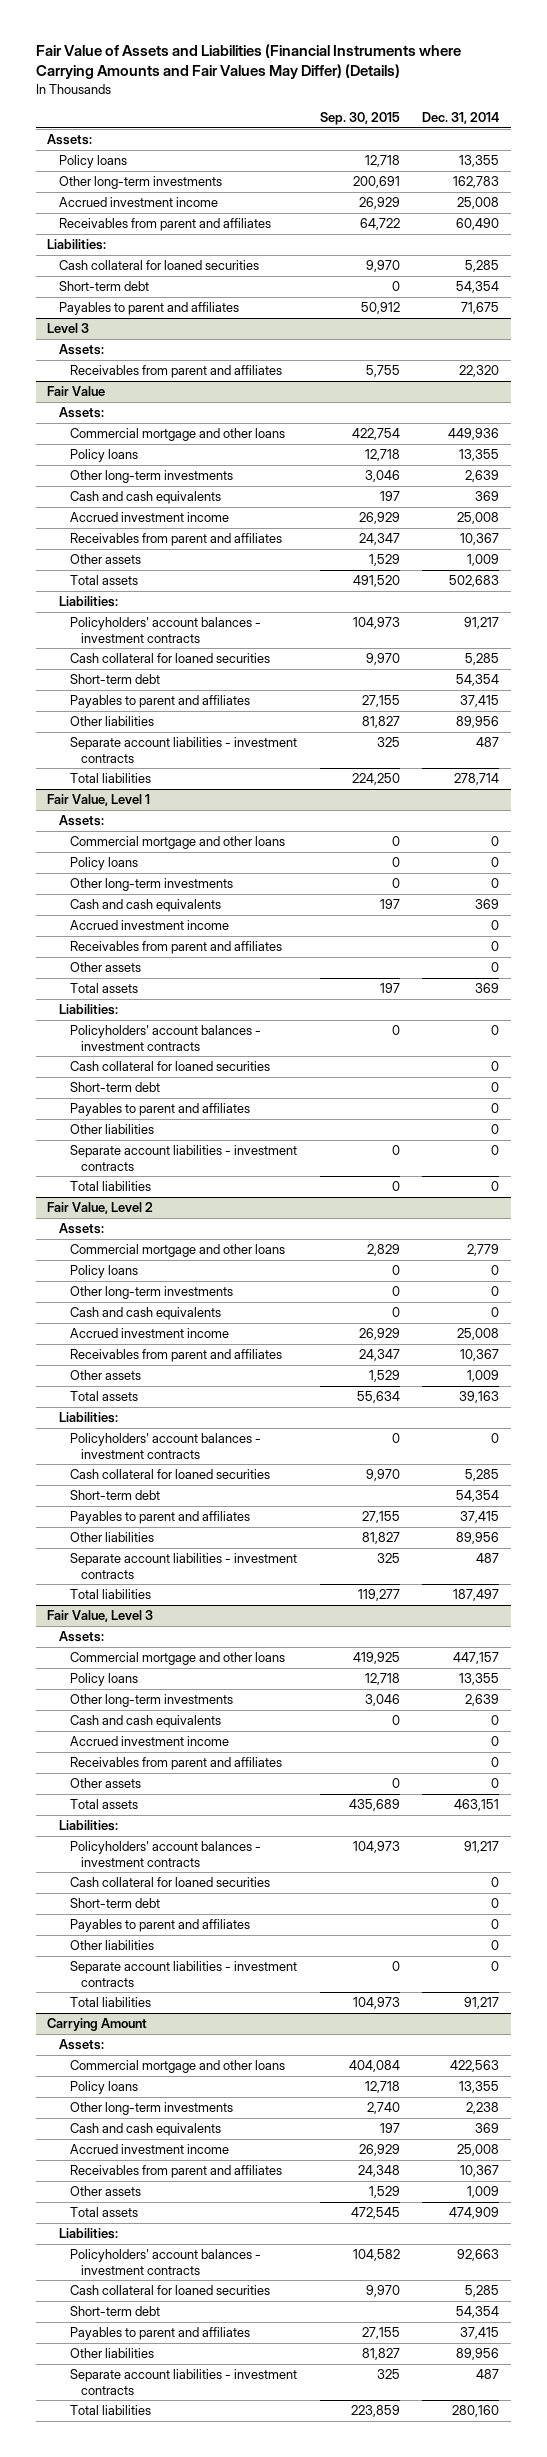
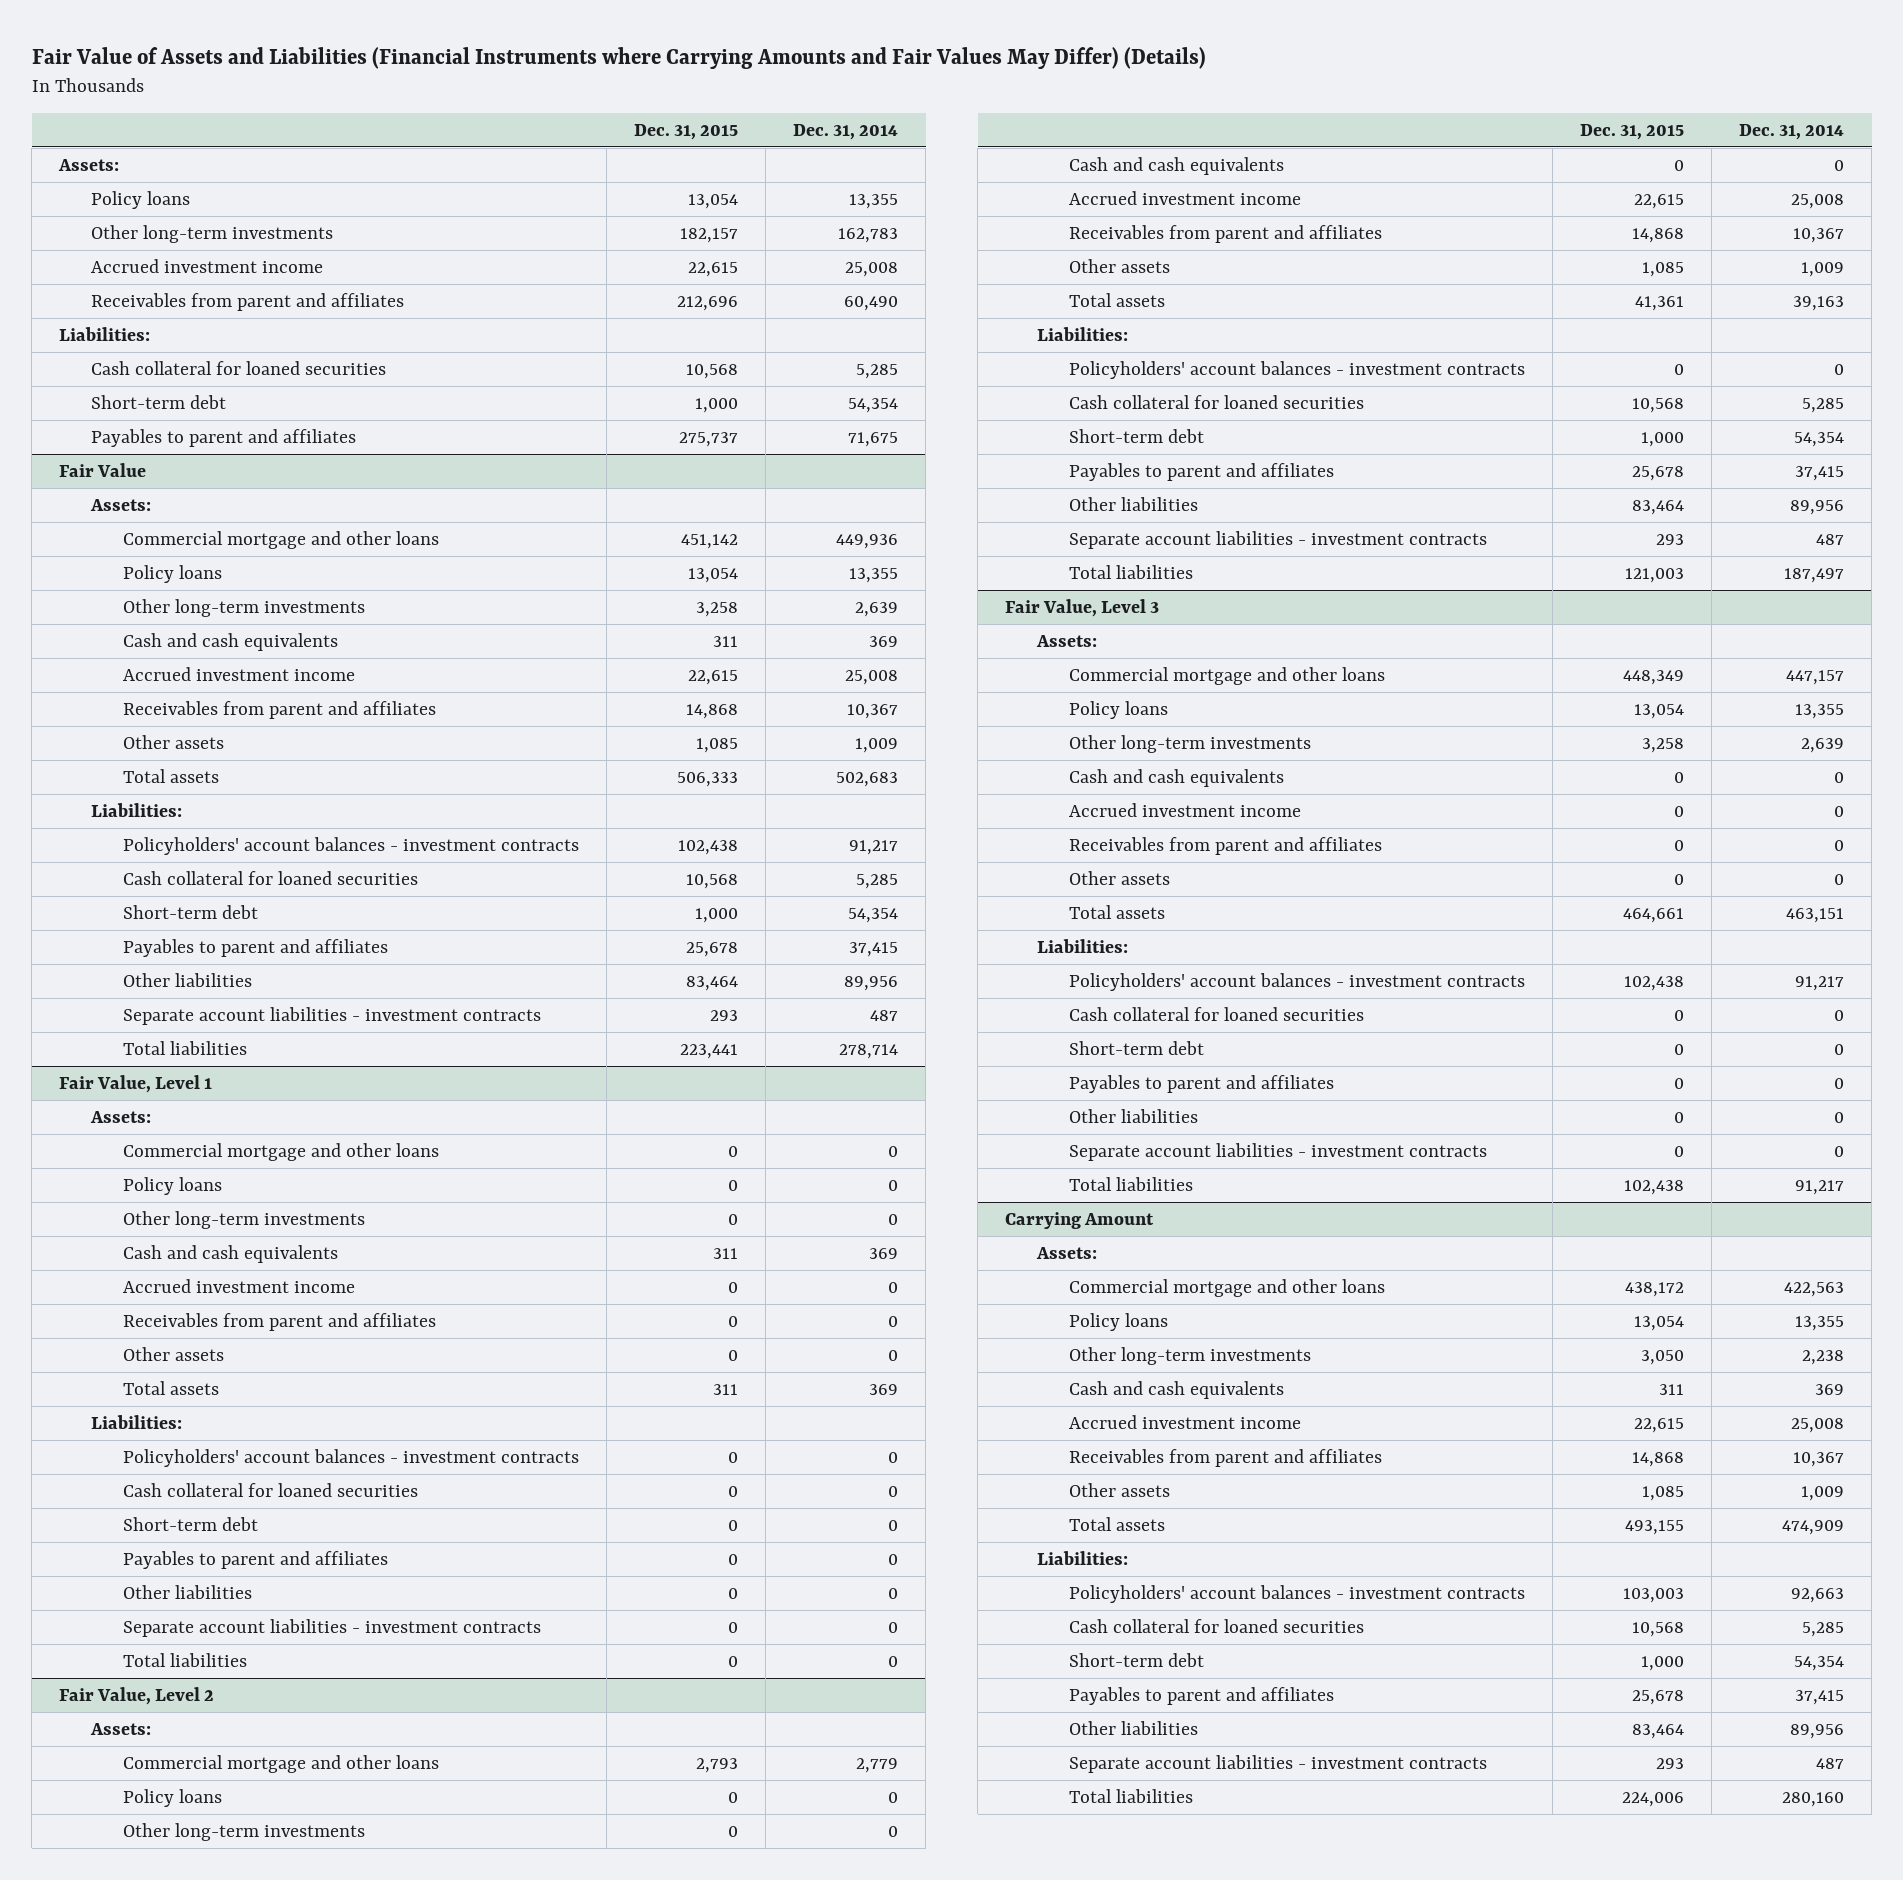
- | Sep. 30, 2015 | Dec. 31, 2014
+ | Dec. 31, 2015 | Dec. 31, 2014
- Level 3
- Assets:
- Receivables from parent and affiliates | 5,755 | 22,320

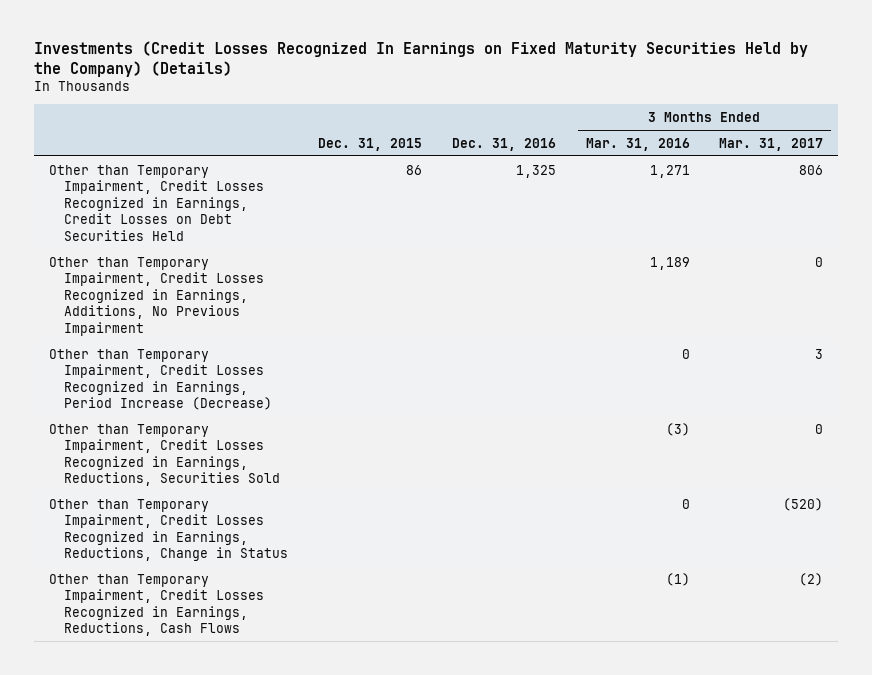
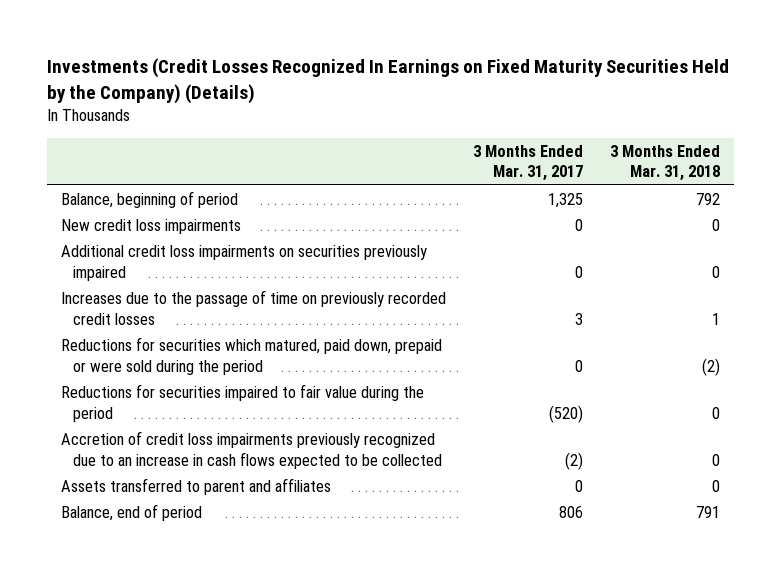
- | Dec. 31, 2015 | Dec. 31, 2016 | 3 Months Ended Mar. 31, 2016 | 3 Months Ended Mar. 31, 2017
+ | 3 Months Ended Mar. 31, 2017 | 3 Months Ended Mar. 31, 2018
- Other than Temporary Impairment, Credit Losses Recognized in Earnings, Credit Losses on Debt Securities Held | 86 | 1,325 | 1,271 | 806
- Other than Temporary Impairment, Credit Losses Recognized in Earnings, Additions, No Previous Impairment | | | 1,189 | 0
- Other than Temporary Impairment, Credit Losses Recognized in Earnings, Period Increase (Decrease) | | | 0 | 3
- Other than Temporary Impairment, Credit Losses Recognized in Earnings, Reductions, Securities Sold | | | (3) | 0
- Other than Temporary Impairment, Credit Losses Recognized in Earnings, Reductions, Change in Status | | | 0 | (520)
- Other than Temporary Impairment, Credit Losses Recognized in Earnings, Reductions, Cash Flows | | | (1) | (2)
+ Balance, beginning of period | 1,325 | 792
+ New credit loss impairments | 0 | 0
+ Additional credit loss impairments on securities previously impaired | 0 | 0
+ Increases due to the passage of time on previously recorded credit losses | 3 | 1
+ Reductions for securities which matured, paid down, prepaid or were sold during the period | 0 | (2)
+ Reductions for securities impaired to fair value during the period | (520) | 0
+ Accretion of credit loss impairments previously recognized due to an increase in cash flows expected to be collected | (2) | 0
+ Assets transferred to parent and affiliates | 0 | 0
+ Balance, end of period | 806 | 791

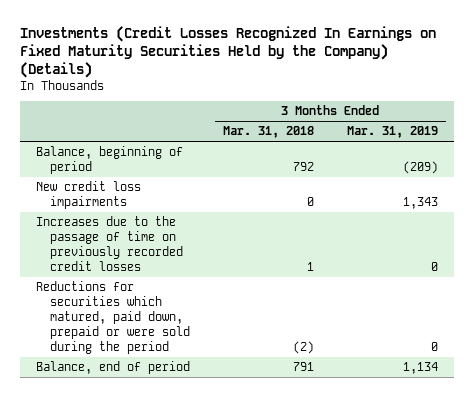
- | 3 Months Ended Mar. 31, 2017 | 3 Months Ended Mar. 31, 2018
+ | 3 Months Ended Mar. 31, 2018 | 3 Months Ended Mar. 31, 2019
- Additional credit loss impairments on securities previously impaired | 0 | 0
- Reductions for securities impaired to fair value during the period | (520) | 0
- Accretion of credit loss impairments previously recognized due to an increase in cash flows expected to be collected | (2) | 0
- Assets transferred to parent and affiliates | 0 | 0

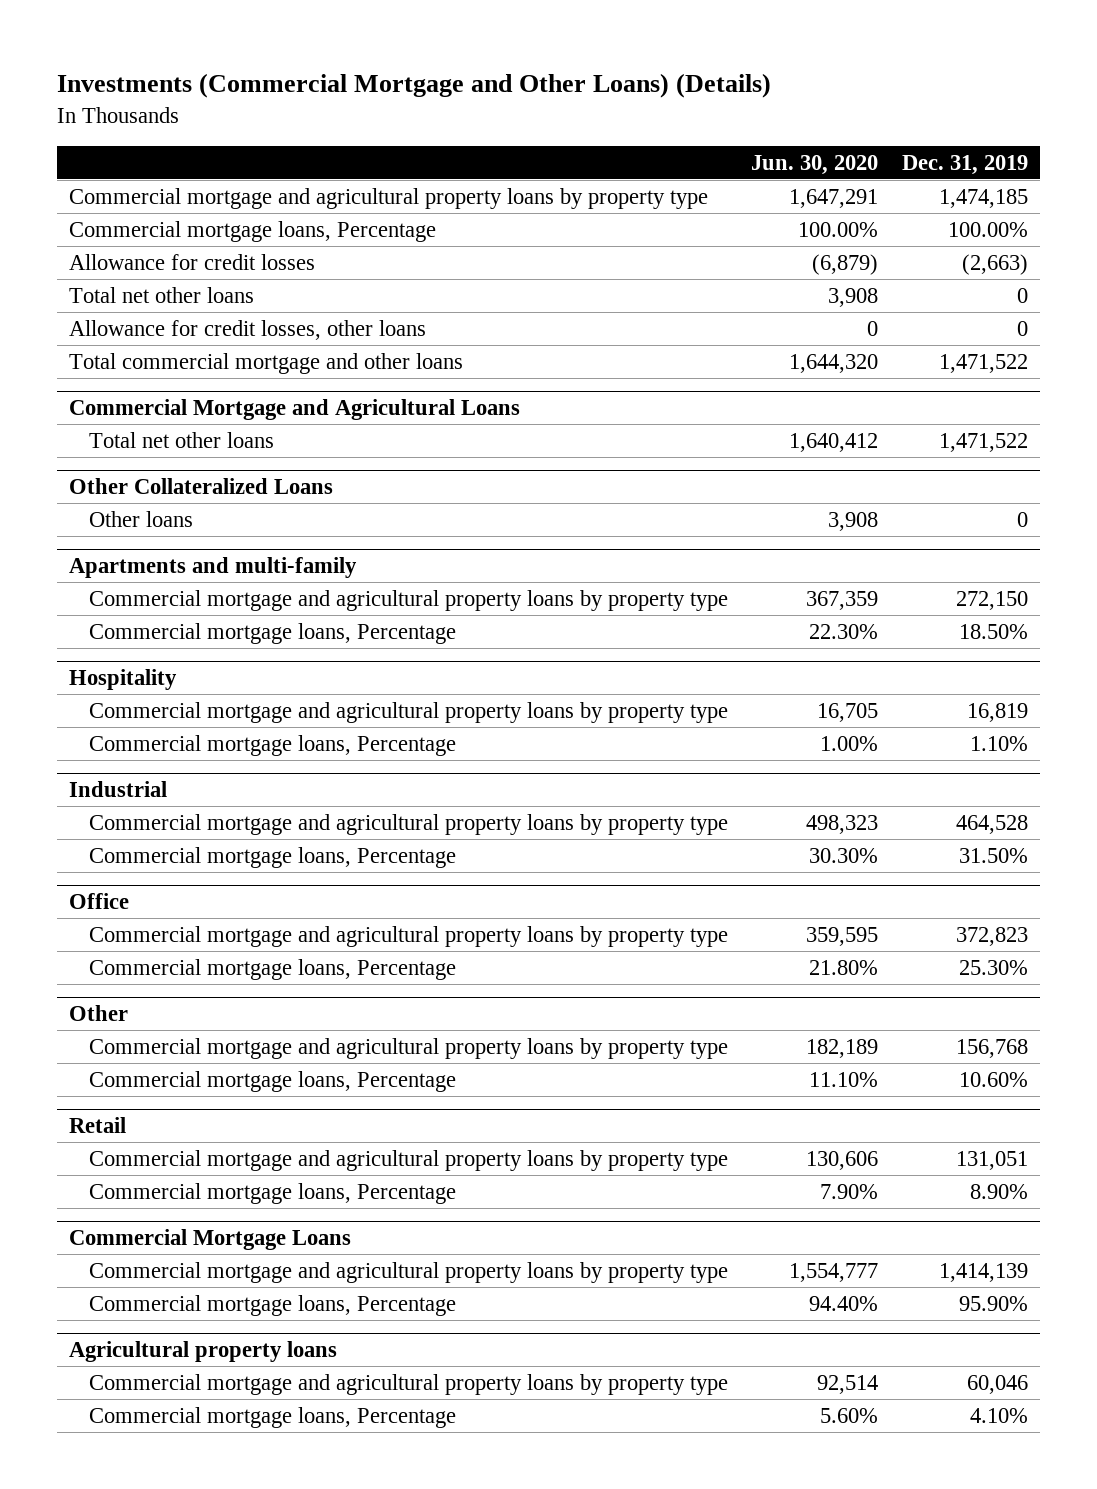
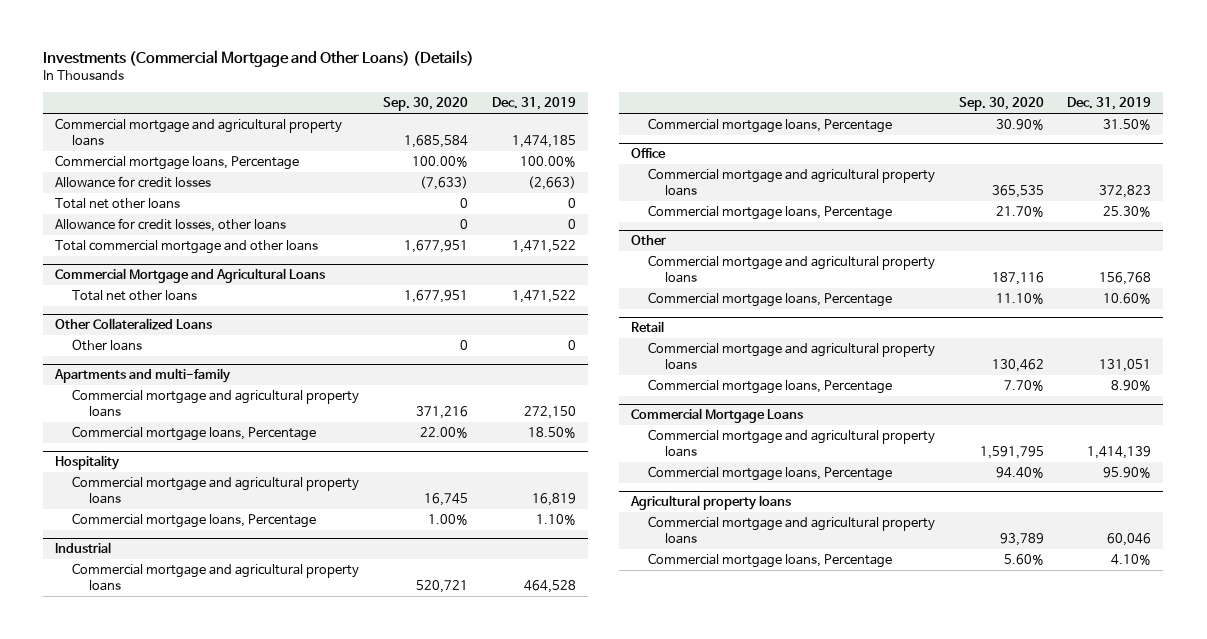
- | Jun. 30, 2020 | Dec. 31, 2019
+ | Sep. 30, 2020 | Dec. 31, 2019
- Commercial mortgage and agricultural property loans by property type | 1,647,291 | 1,474,185
+ Commercial mortgage and agricultural property loans | 1,685,584 | 1,474,185
@ Apartments and multi-family
- Commercial mortgage and agricultural property loans by property type | 367,359 | 272,150
+ Commercial mortgage and agricultural property loans | 371,216 | 272,150
@ Hospitality
- Commercial mortgage and agricultural property loans by property type | 16,705 | 16,819
+ Commercial mortgage and agricultural property loans | 16,745 | 16,819
@ Industrial
- Commercial mortgage and agricultural property loans by property type | 498,323 | 464,528
+ Commercial mortgage and agricultural property loans | 520,721 | 464,528
@ Office
- Commercial mortgage and agricultural property loans by property type | 359,595 | 372,823
+ Commercial mortgage and agricultural property loans | 365,535 | 372,823
@ Other
- Commercial mortgage and agricultural property loans by property type | 182,189 | 156,768
+ Commercial mortgage and agricultural property loans | 187,116 | 156,768
@ Retail
- Commercial mortgage and agricultural property loans by property type | 130,606 | 131,051
+ Commercial mortgage and agricultural property loans | 130,462 | 131,051
@ Commercial Mortgage Loans
- Commercial mortgage and agricultural property loans by property type | 1,554,777 | 1,414,139
+ Commercial mortgage and agricultural property loans | 1,591,795 | 1,414,139
@ Agricultural property loans
- Commercial mortgage and agricultural property loans by property type | 92,514 | 60,046
+ Commercial mortgage and agricultural property loans | 93,789 | 60,046

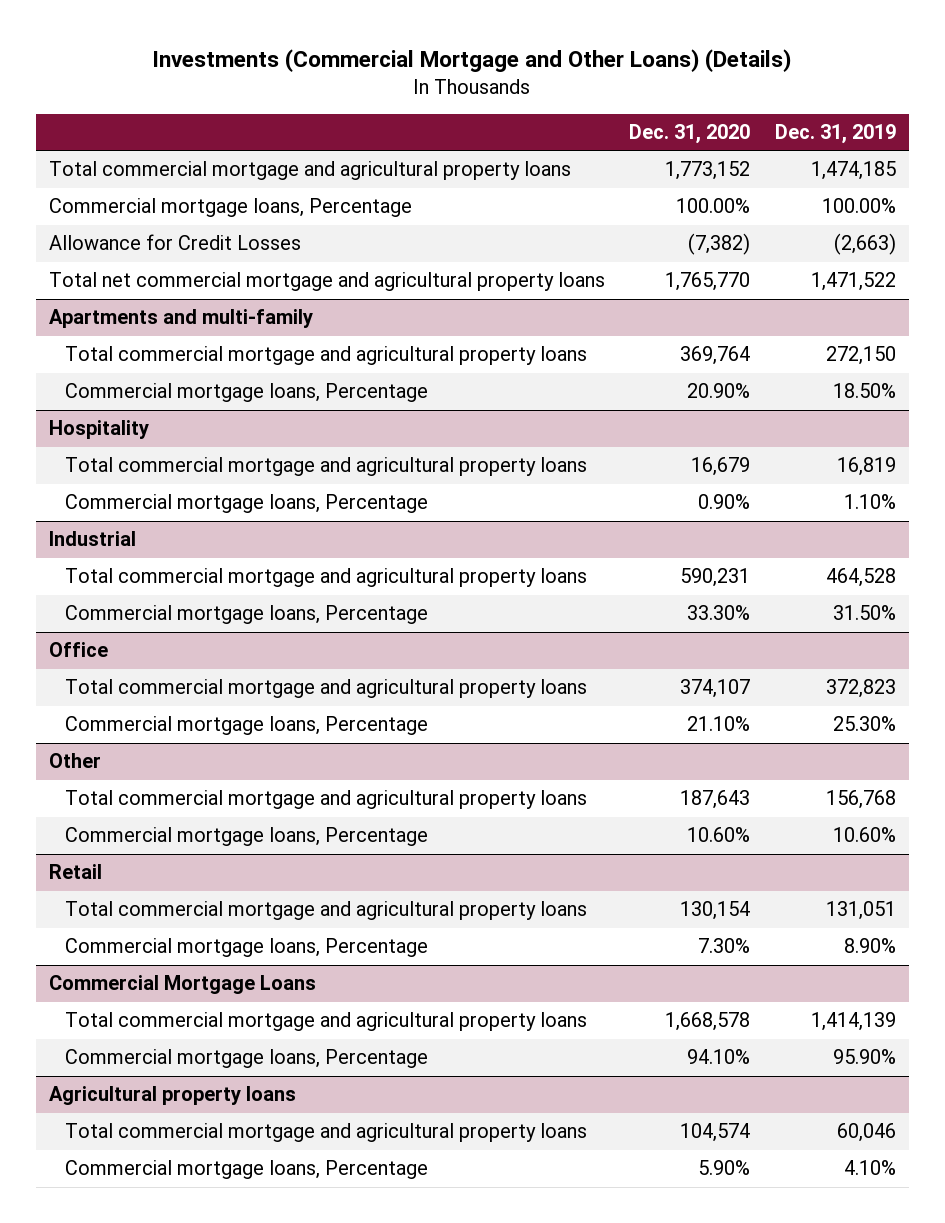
- | Sep. 30, 2020 | Dec. 31, 2019
+ | Dec. 31, 2020 | Dec. 31, 2019
- Commercial mortgage and agricultural property loans | 1,685,584 | 1,474,185
+ Total commercial mortgage and agricultural property loans | 1,773,152 | 1,474,185
- Allowance for credit losses | (7,633) | (2,663)
- Total net other loans | 0 | 0
- Allowance for credit losses, other loans | 0 | 0
- Total commercial mortgage and other loans | 1,677,951 | 1,471,522
- Commercial Mortgage and Agricultural Loans
- Total net other loans | 1,677,951 | 1,471,522
- Other Collateralized Loans
- Other loans | 0 | 0
+ Allowance for Credit Losses | (7,382) | (2,663)
+ Total net commercial mortgage and agricultural property loans | 1,765,770 | 1,471,522
@ Apartments and multi-family
- Commercial mortgage and agricultural property loans | 371,216 | 272,150
+ Total commercial mortgage and agricultural property loans | 369,764 | 272,150
@ Hospitality
- Commercial mortgage and agricultural property loans | 16,745 | 16,819
+ Total commercial mortgage and agricultural property loans | 16,679 | 16,819
@ Industrial
- Commercial mortgage and agricultural property loans | 520,721 | 464,528
+ Total commercial mortgage and agricultural property loans | 590,231 | 464,528
@ Office
- Commercial mortgage and agricultural property loans | 365,535 | 372,823
+ Total commercial mortgage and agricultural property loans | 374,107 | 372,823
@ Other
- Commercial mortgage and agricultural property loans | 187,116 | 156,768
+ Total commercial mortgage and agricultural property loans | 187,643 | 156,768
@ Retail
- Commercial mortgage and agricultural property loans | 130,462 | 131,051
+ Total commercial mortgage and agricultural property loans | 130,154 | 131,051
@ Commercial Mortgage Loans
- Commercial mortgage and agricultural property loans | 1,591,795 | 1,414,139
+ Total commercial mortgage and agricultural property loans | 1,668,578 | 1,414,139
@ Agricultural property loans
- Commercial mortgage and agricultural property loans | 93,789 | 60,046
+ Total commercial mortgage and agricultural property loans | 104,574 | 60,046

